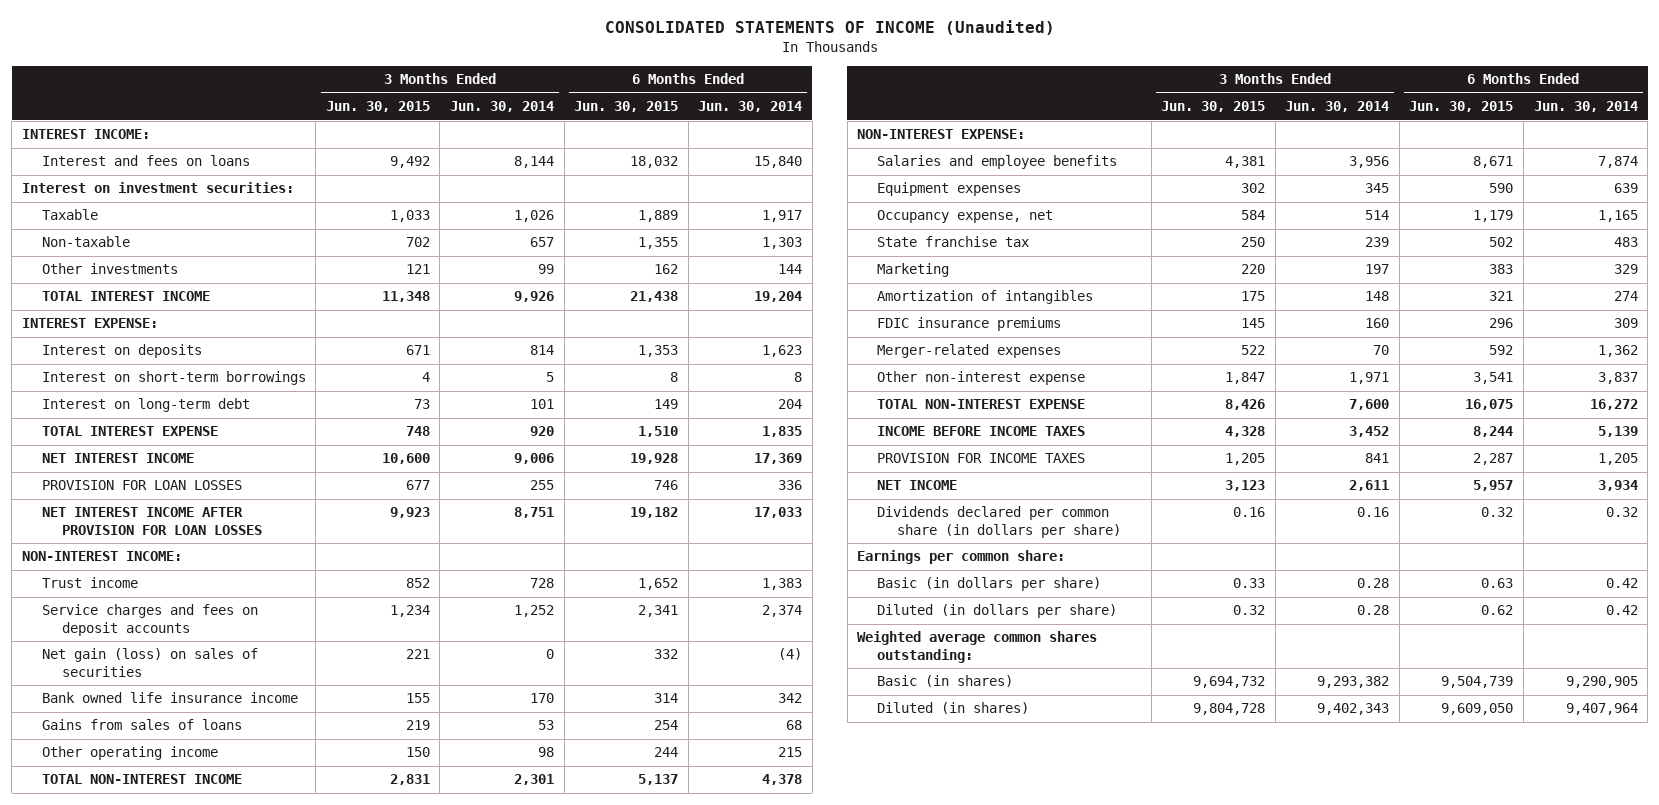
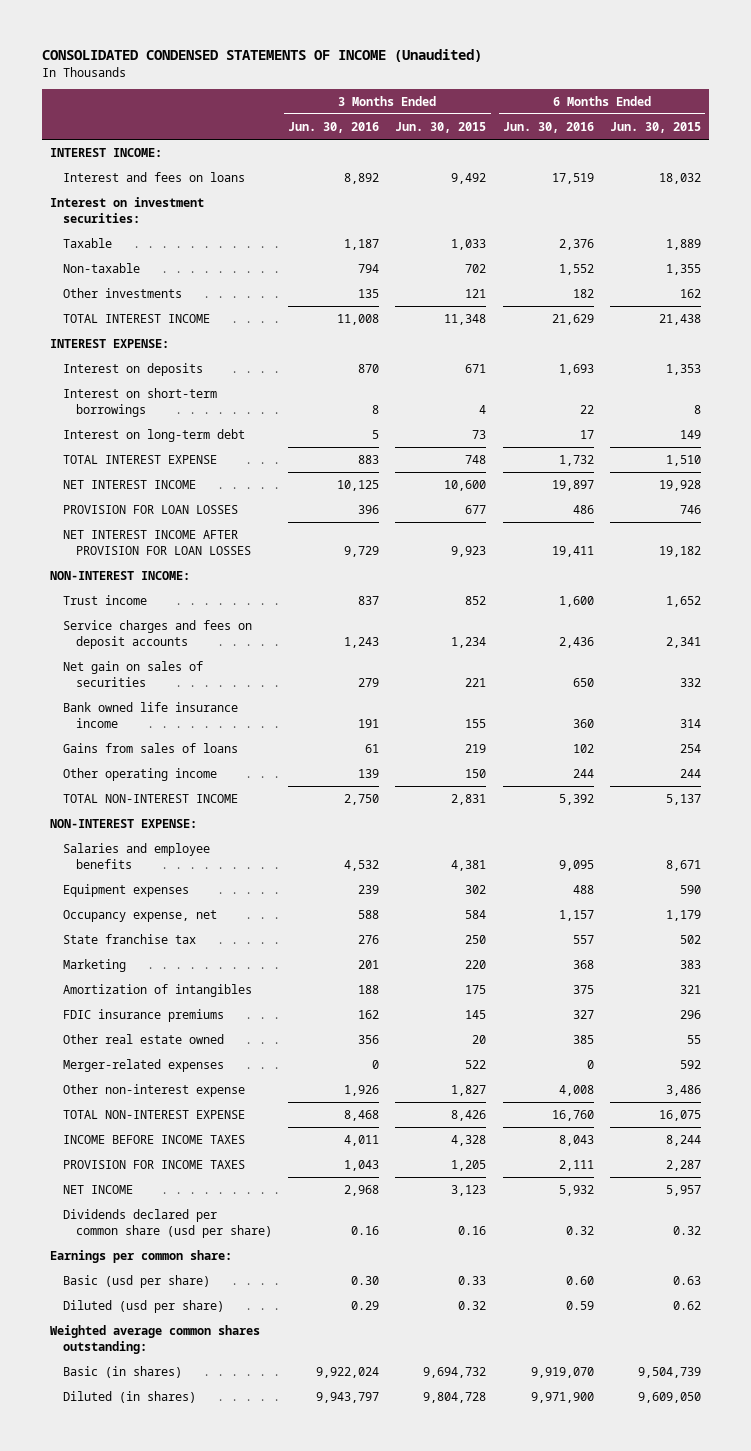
- CONSOLIDATED STATEMENTS OF INCOME (Unaudited)
+ CONSOLIDATED CONDENSED STATEMENTS OF INCOME (Unaudited)
- | 3 Months Ended Jun. 30, 2015 | 3 Months Ended Jun. 30, 2014 | 6 Months Ended Jun. 30, 2015 | 6 Months Ended Jun. 30, 2014
+ | 3 Months Ended Jun. 30, 2016 | 3 Months Ended Jun. 30, 2015 | 6 Months Ended Jun. 30, 2016 | 6 Months Ended Jun. 30, 2015
- Net gain (loss) on sales of securities | 221 | 0 | 332 | (4)
+ Net gain on sales of securities | 279 | 221 | 650 | 332
+ Other real estate owned | 356 | 20 | 385 | 55
- Other non-interest expense | 1,847 | 1,971 | 3,541 | 3,837
+ Other non-interest expense | 1,926 | 1,827 | 4,008 | 3,486
- Dividends declared per common share (in dollars per share) | 0.16 | 0.16 | 0.32 | 0.32
+ Dividends declared per common share (usd per share) | 0.16 | 0.16 | 0.32 | 0.32
- Basic (in dollars per share) | 0.33 | 0.28 | 0.63 | 0.42
- Diluted (in dollars per share) | 0.32 | 0.28 | 0.62 | 0.42
+ Basic (usd per share) | 0.30 | 0.33 | 0.60 | 0.63
+ Diluted (usd per share) | 0.29 | 0.32 | 0.59 | 0.62

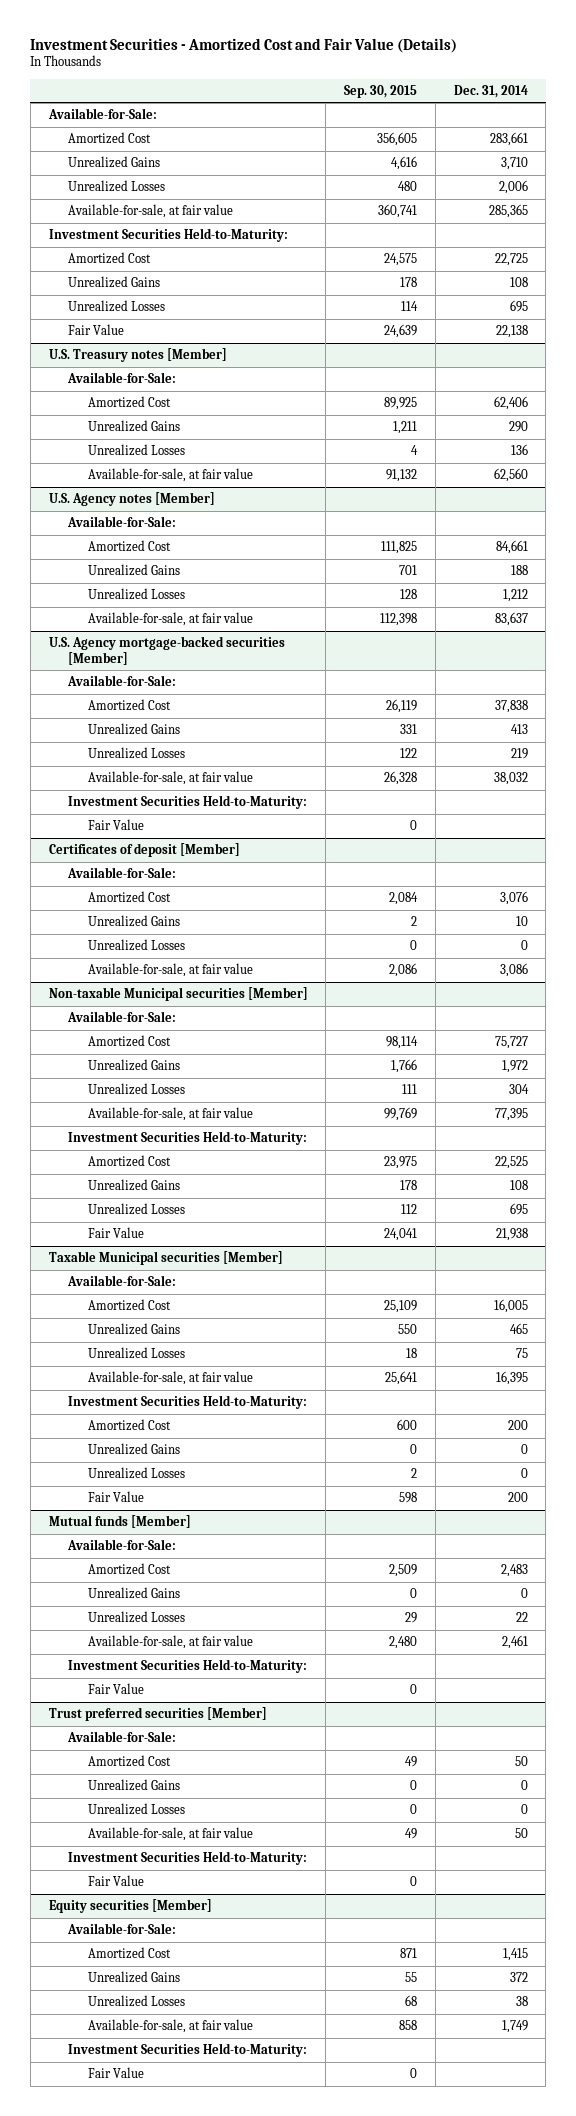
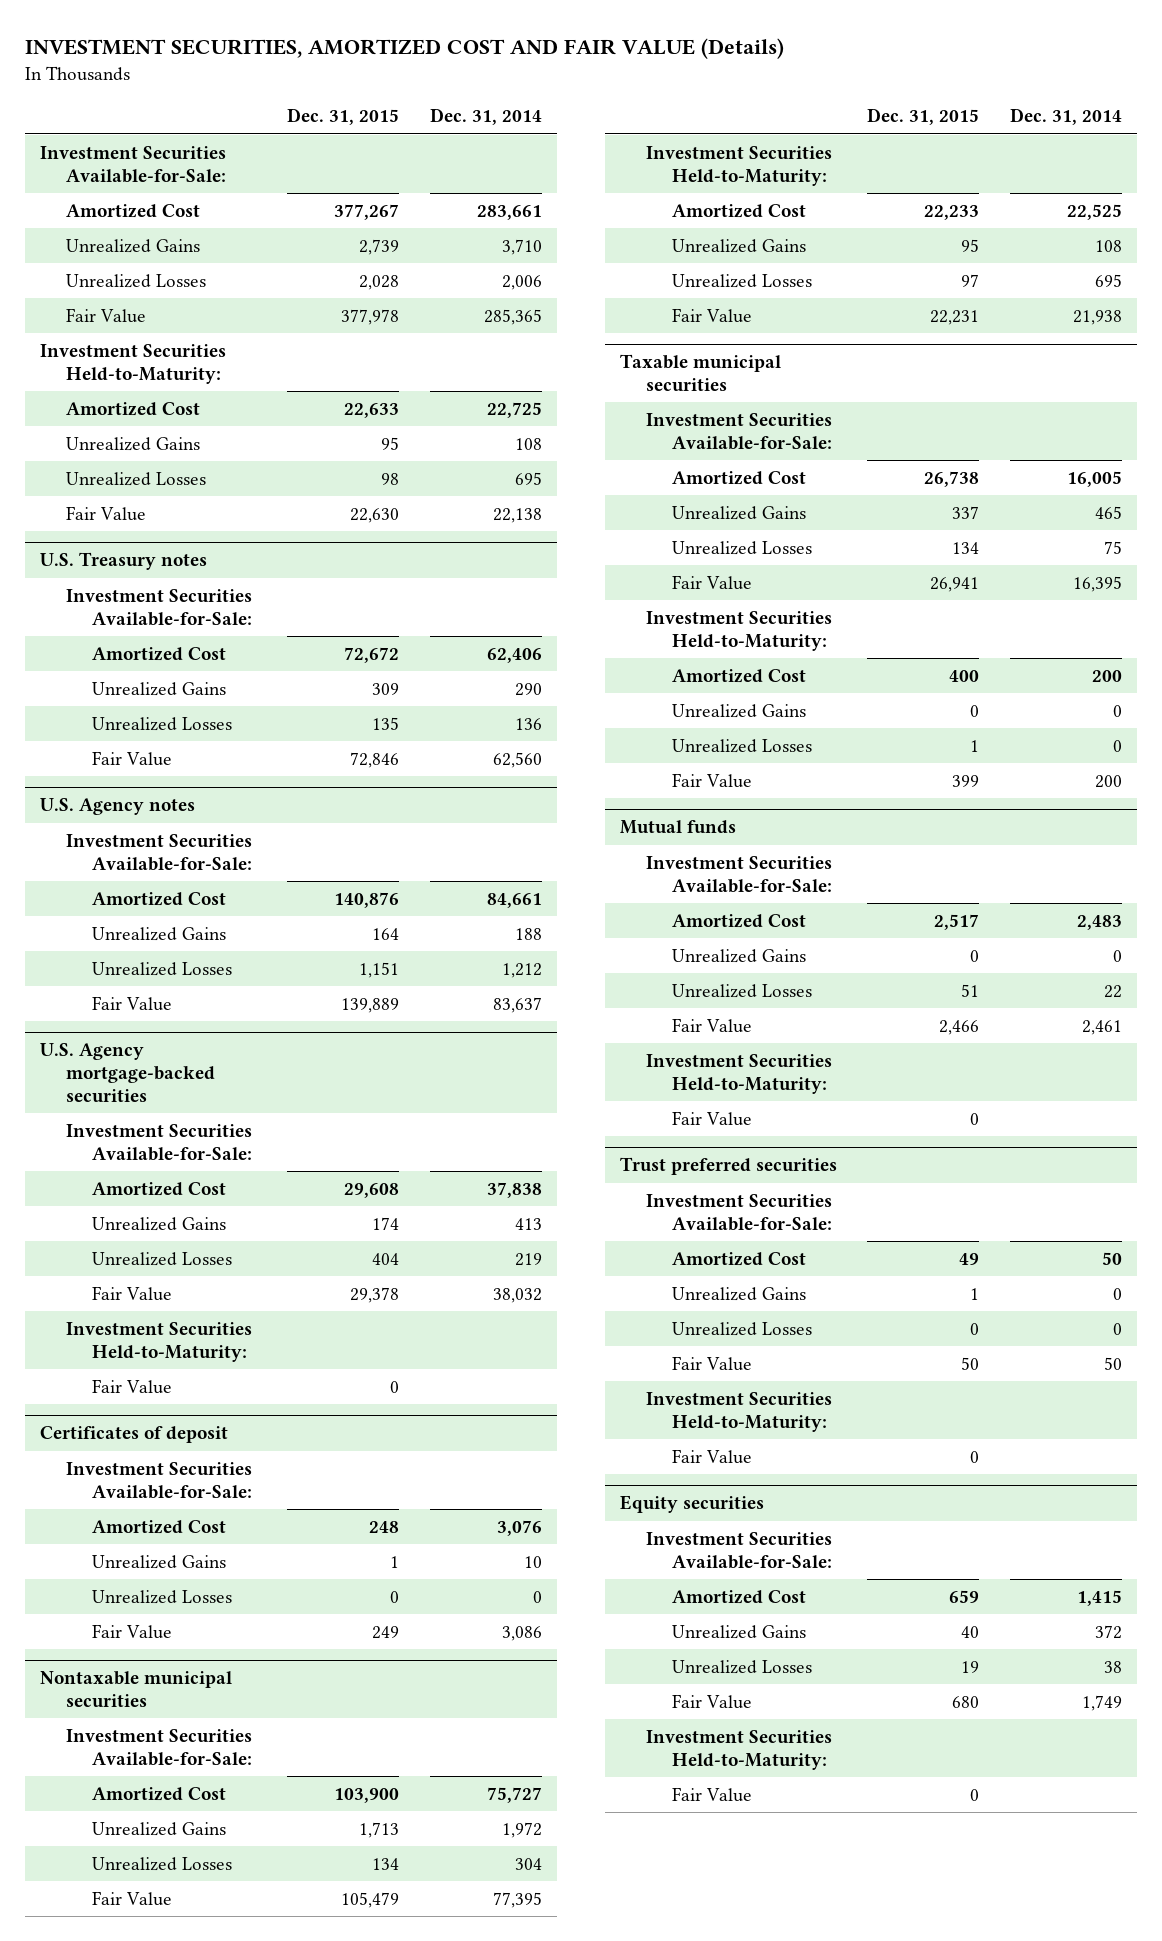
- Investment Securities - Amortized Cost and Fair Value (Details)
+ INVESTMENT SECURITIES, AMORTIZED COST AND FAIR VALUE (Details)
- | Sep. 30, 2015 | Dec. 31, 2014
+ | Dec. 31, 2015 | Dec. 31, 2014
- Available-for-Sale:
+ Investment Securities Available-for-Sale:
- Available-for-sale, at fair value | 360,741 | 285,365
+ Fair Value | 377,978 | 285,365
- U.S. Treasury notes [Member]
- Available-for-Sale:
+ U.S. Treasury notes
+ Investment Securities Available-for-Sale:
- Available-for-sale, at fair value | 91,132 | 62,560
- U.S. Agency notes [Member]
- Available-for-Sale:
+ Fair Value | 72,846 | 62,560
+ U.S. Agency notes
+ Investment Securities Available-for-Sale:
- Available-for-sale, at fair value | 112,398 | 83,637
- U.S. Agency mortgage-backed securities [Member]
- Available-for-Sale:
+ Fair Value | 139,889 | 83,637
+ U.S. Agency mortgage-backed securities
+ Investment Securities Available-for-Sale:
- Available-for-sale, at fair value | 26,328 | 38,032
+ Fair Value | 29,378 | 38,032
- Certificates of deposit [Member]
- Available-for-Sale:
+ Certificates of deposit
+ Investment Securities Available-for-Sale:
- Available-for-sale, at fair value | 2,086 | 3,086
- Non-taxable Municipal securities [Member]
- Available-for-Sale:
+ Fair Value | 249 | 3,086
+ Nontaxable municipal securities
+ Investment Securities Available-for-Sale:
- Available-for-sale, at fair value | 99,769 | 77,395
+ Fair Value | 105,479 | 77,395
- Taxable Municipal securities [Member]
- Available-for-Sale:
+ Taxable municipal securities
+ Investment Securities Available-for-Sale:
- Available-for-sale, at fair value | 25,641 | 16,395
+ Fair Value | 26,941 | 16,395
- Mutual funds [Member]
- Available-for-Sale:
+ Mutual funds
+ Investment Securities Available-for-Sale:
- Available-for-sale, at fair value | 2,480 | 2,461
+ Fair Value | 2,466 | 2,461
- Trust preferred securities [Member]
- Available-for-Sale:
+ Trust preferred securities
+ Investment Securities Available-for-Sale:
- Available-for-sale, at fair value | 49 | 50
+ Fair Value | 50 | 50
- Equity securities [Member]
- Available-for-Sale:
+ Equity securities
+ Investment Securities Available-for-Sale:
- Available-for-sale, at fair value | 858 | 1,749
+ Fair Value | 680 | 1,749

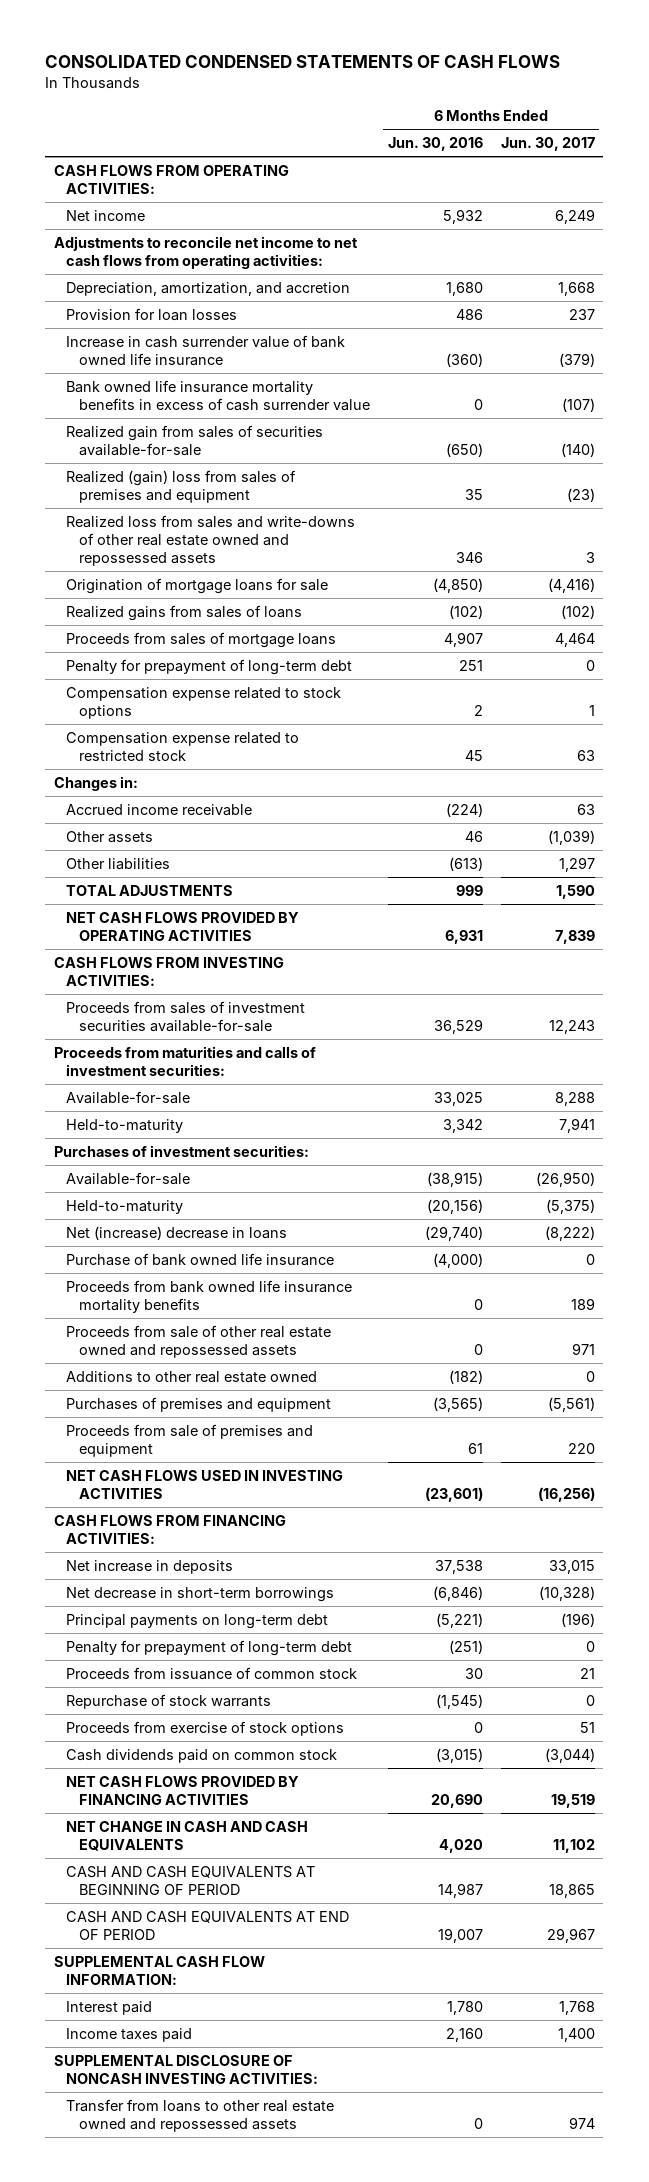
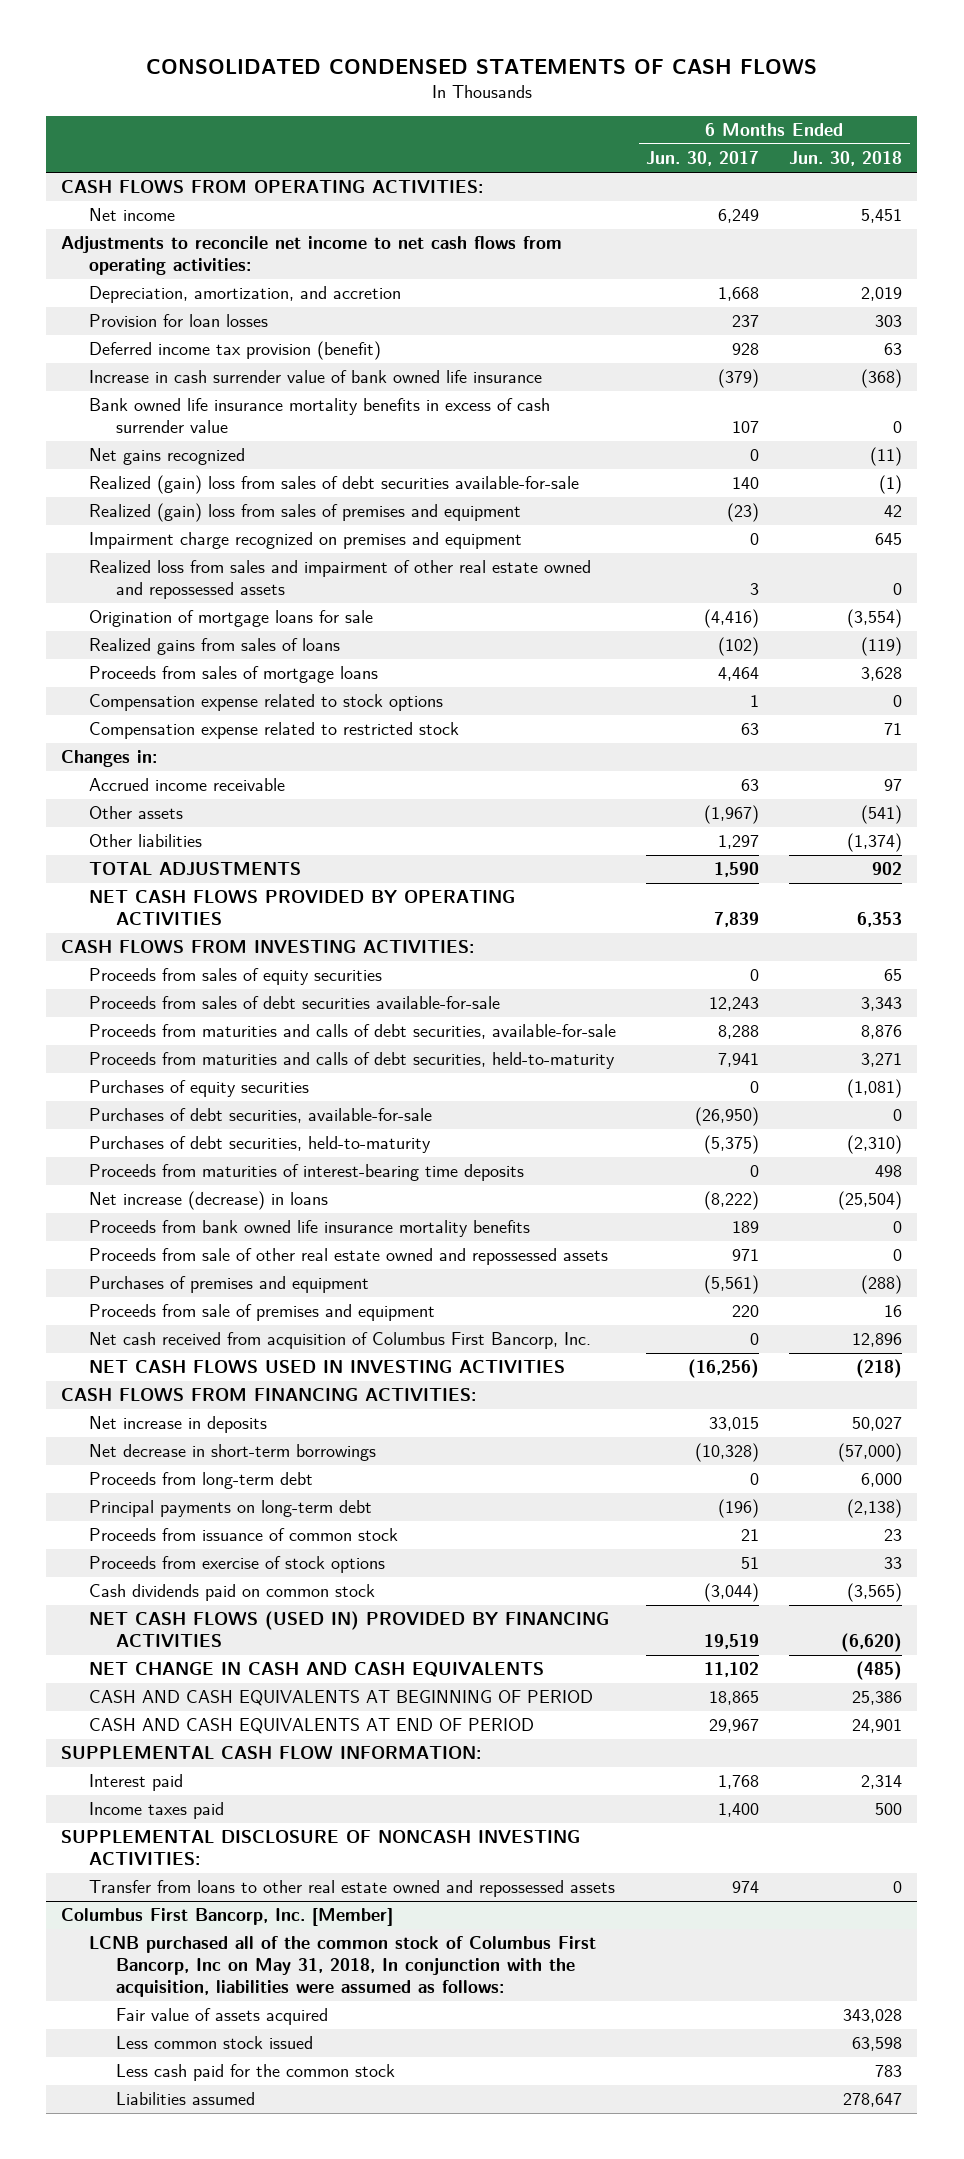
- | 6 Months Ended Jun. 30, 2016 | 6 Months Ended Jun. 30, 2017
+ | 6 Months Ended Jun. 30, 2017 | 6 Months Ended Jun. 30, 2018
+ Deferred income tax provision (benefit) | 928 | 63
- Bank owned life insurance mortality benefits in excess of cash surrender value | 0 | (107)
- Realized gain from sales of securities available-for-sale | (650) | (140)
+ Bank owned life insurance mortality benefits in excess of cash surrender value | 107 | 0
+ Net gains recognized | 0 | (11)
+ Realized (gain) loss from sales of debt securities available-for-sale | 140 | (1)
- Realized loss from sales and write-downs of other real estate owned and repossessed assets | 346 | 3
+ Impairment charge recognized on premises and equipment | 0 | 645
+ Realized loss from sales and impairment of other real estate owned and repossessed assets | 3 | 0
- Penalty for prepayment of long-term debt | 251 | 0
- Other assets | 46 | (1,039)
+ Other assets | (1,967) | (541)
- Proceeds from sales of investment securities available-for-sale | 36,529 | 12,243
- Proceeds from maturities and calls of investment securities:
- Available-for-sale | 33,025 | 8,288
- Held-to-maturity | 3,342 | 7,941
- Purchases of investment securities:
- Available-for-sale | (38,915) | (26,950)
- Held-to-maturity | (20,156) | (5,375)
- Net (increase) decrease in loans | (29,740) | (8,222)
- Purchase of bank owned life insurance | (4,000) | 0
+ Proceeds from sales of equity securities | 0 | 65
+ Proceeds from sales of debt securities available-for-sale | 12,243 | 3,343
+ Proceeds from maturities and calls of debt securities, available-for-sale | 8,288 | 8,876
+ Proceeds from maturities and calls of debt securities, held-to-maturity | 7,941 | 3,271
+ Purchases of equity securities | 0 | (1,081)
+ Purchases of debt securities, available-for-sale | (26,950) | 0
+ Purchases of debt securities, held-to-maturity | (5,375) | (2,310)
+ Proceeds from maturities of interest-bearing time deposits | 0 | 498
+ Net increase (decrease) in loans | (8,222) | (25,504)
- Additions to other real estate owned | (182) | 0
+ Net cash received from acquisition of Columbus First Bancorp, Inc. | 0 | 12,896
+ Proceeds from long-term debt | 0 | 6,000
- Penalty for prepayment of long-term debt | (251) | 0
- Repurchase of stock warrants | (1,545) | 0
- NET CASH FLOWS PROVIDED BY FINANCING ACTIVITIES | 20,690 | 19,519
+ NET CASH FLOWS (USED IN) PROVIDED BY FINANCING ACTIVITIES | 19,519 | (6,620)
+ Columbus First Bancorp, Inc. [Member]
+ LCNB purchased all of the common stock of Columbus First Bancorp, Inc on May 31, 2018, In conjunction with the acquisition, liabilities were assumed as follows:
+ Fair value of assets acquired | | 343,028
+ Less common stock issued | | 63,598
+ Less cash paid for the common stock | | 783
+ Liabilities assumed | | 278,647

